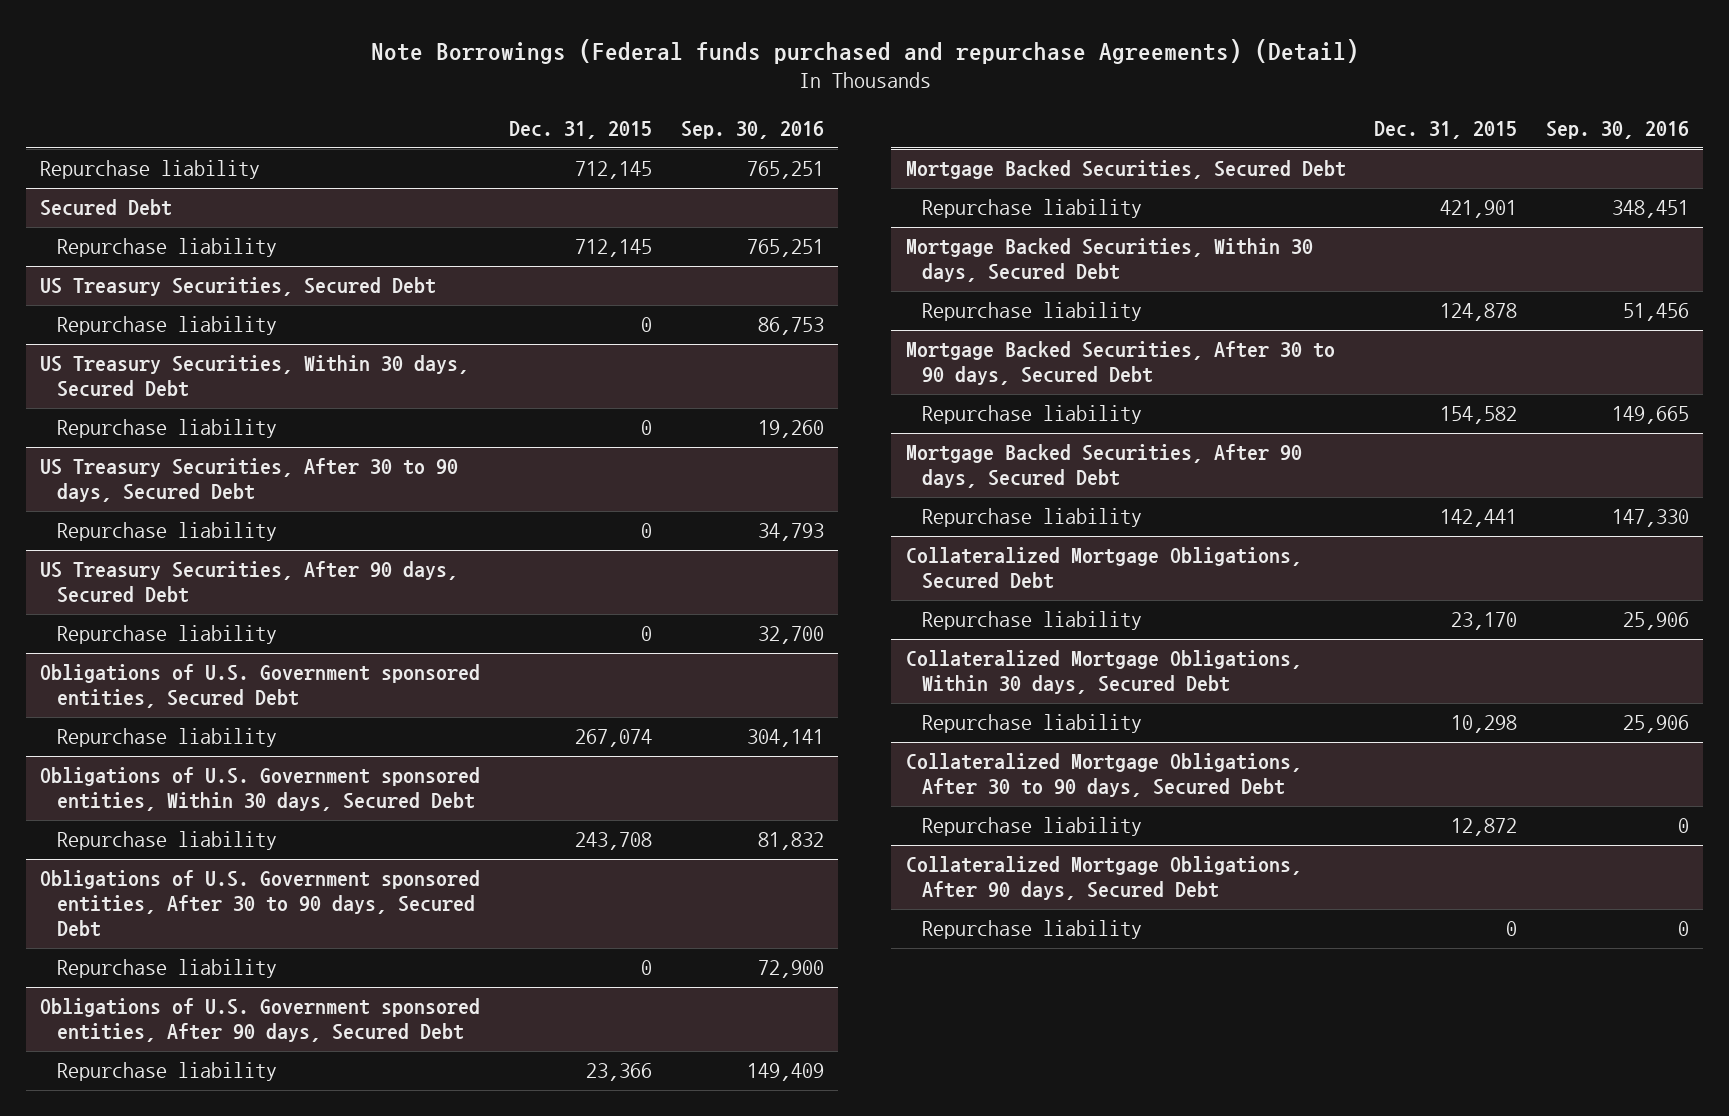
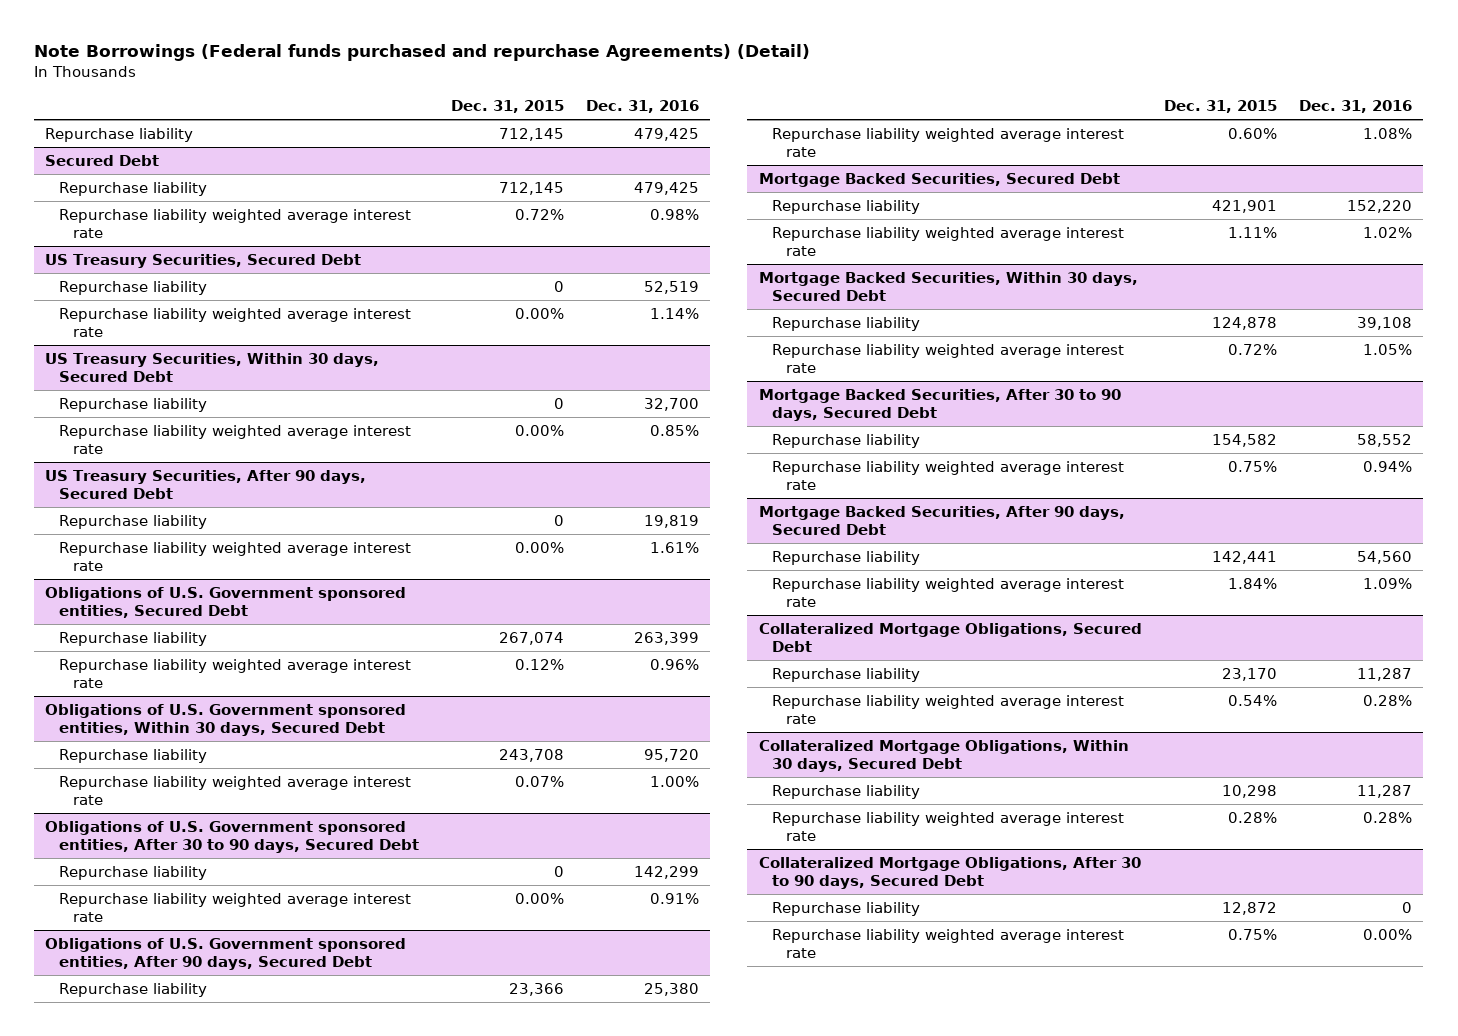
- | Dec. 31, 2015 | Sep. 30, 2016
+ | Dec. 31, 2015 | Dec. 31, 2016
@ Secured Debt
+ Repurchase liability weighted average interest rate | 0.72% | 0.98%
@ US Treasury Securities, Secured Debt
+ Repurchase liability weighted average interest rate | 0.00% | 1.14%
- US Treasury Securities, After 30 to 90 days, Secured Debt
- Repurchase liability | 0 | 34,793
@ US Treasury Securities, Within 30 days, Secured Debt
+ Repurchase liability weighted average interest rate | 0.00% | 0.85%
@ US Treasury Securities, After 90 days, Secured Debt
+ Repurchase liability weighted average interest rate | 0.00% | 1.61%
@ Obligations of U.S. Government sponsored entities, Secured Debt
+ Repurchase liability weighted average interest rate | 0.12% | 0.96%
@ Obligations of U.S. Government sponsored entities, Within 30 days, Secured Debt
+ Repurchase liability weighted average interest rate | 0.07% | 1.00%
@ Obligations of U.S. Government sponsored entities, After 30 to 90 days, Secured Debt
+ Repurchase liability weighted average interest rate | 0.00% | 0.91%
@ Obligations of U.S. Government sponsored entities, After 90 days, Secured Debt
+ Repurchase liability weighted average interest rate | 0.60% | 1.08%
@ Mortgage Backed Securities, Secured Debt
+ Repurchase liability weighted average interest rate | 1.11% | 1.02%
@ Mortgage Backed Securities, Within 30 days, Secured Debt
+ Repurchase liability weighted average interest rate | 0.72% | 1.05%
@ Mortgage Backed Securities, After 30 to 90 days, Secured Debt
+ Repurchase liability weighted average interest rate | 0.75% | 0.94%
@ Mortgage Backed Securities, After 90 days, Secured Debt
+ Repurchase liability weighted average interest rate | 1.84% | 1.09%
@ Collateralized Mortgage Obligations, Secured Debt
+ Repurchase liability weighted average interest rate | 0.54% | 0.28%
@ Collateralized Mortgage Obligations, Within 30 days, Secured Debt
+ Repurchase liability weighted average interest rate | 0.28% | 0.28%
- Collateralized Mortgage Obligations, After 90 days, Secured Debt
- Repurchase liability | 0 | 0
@ Collateralized Mortgage Obligations, After 30 to 90 days, Secured Debt
+ Repurchase liability weighted average interest rate | 0.75% | 0.00%

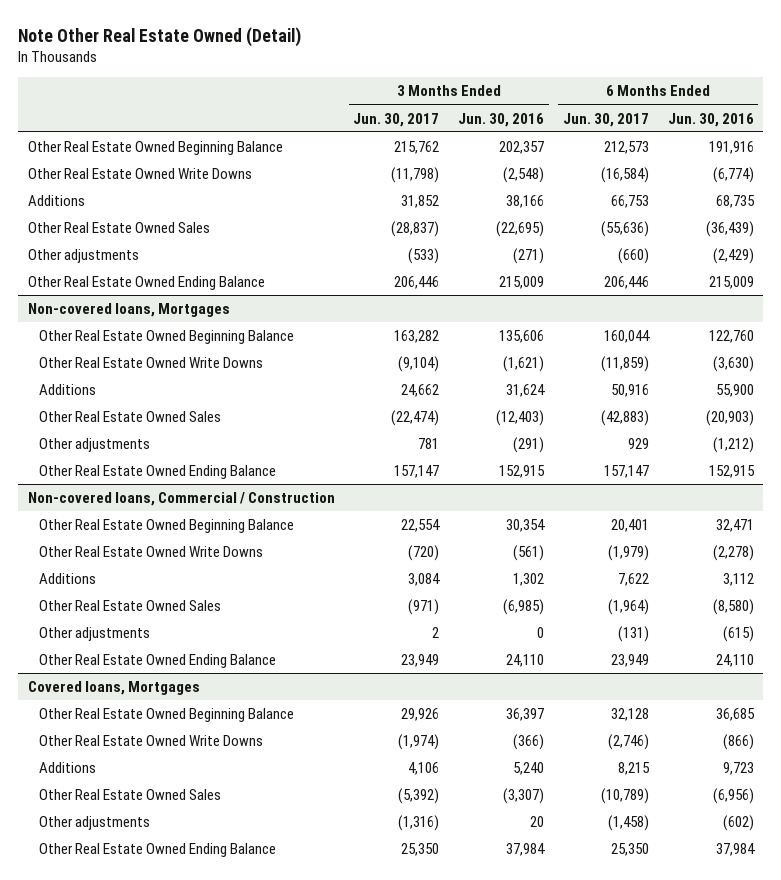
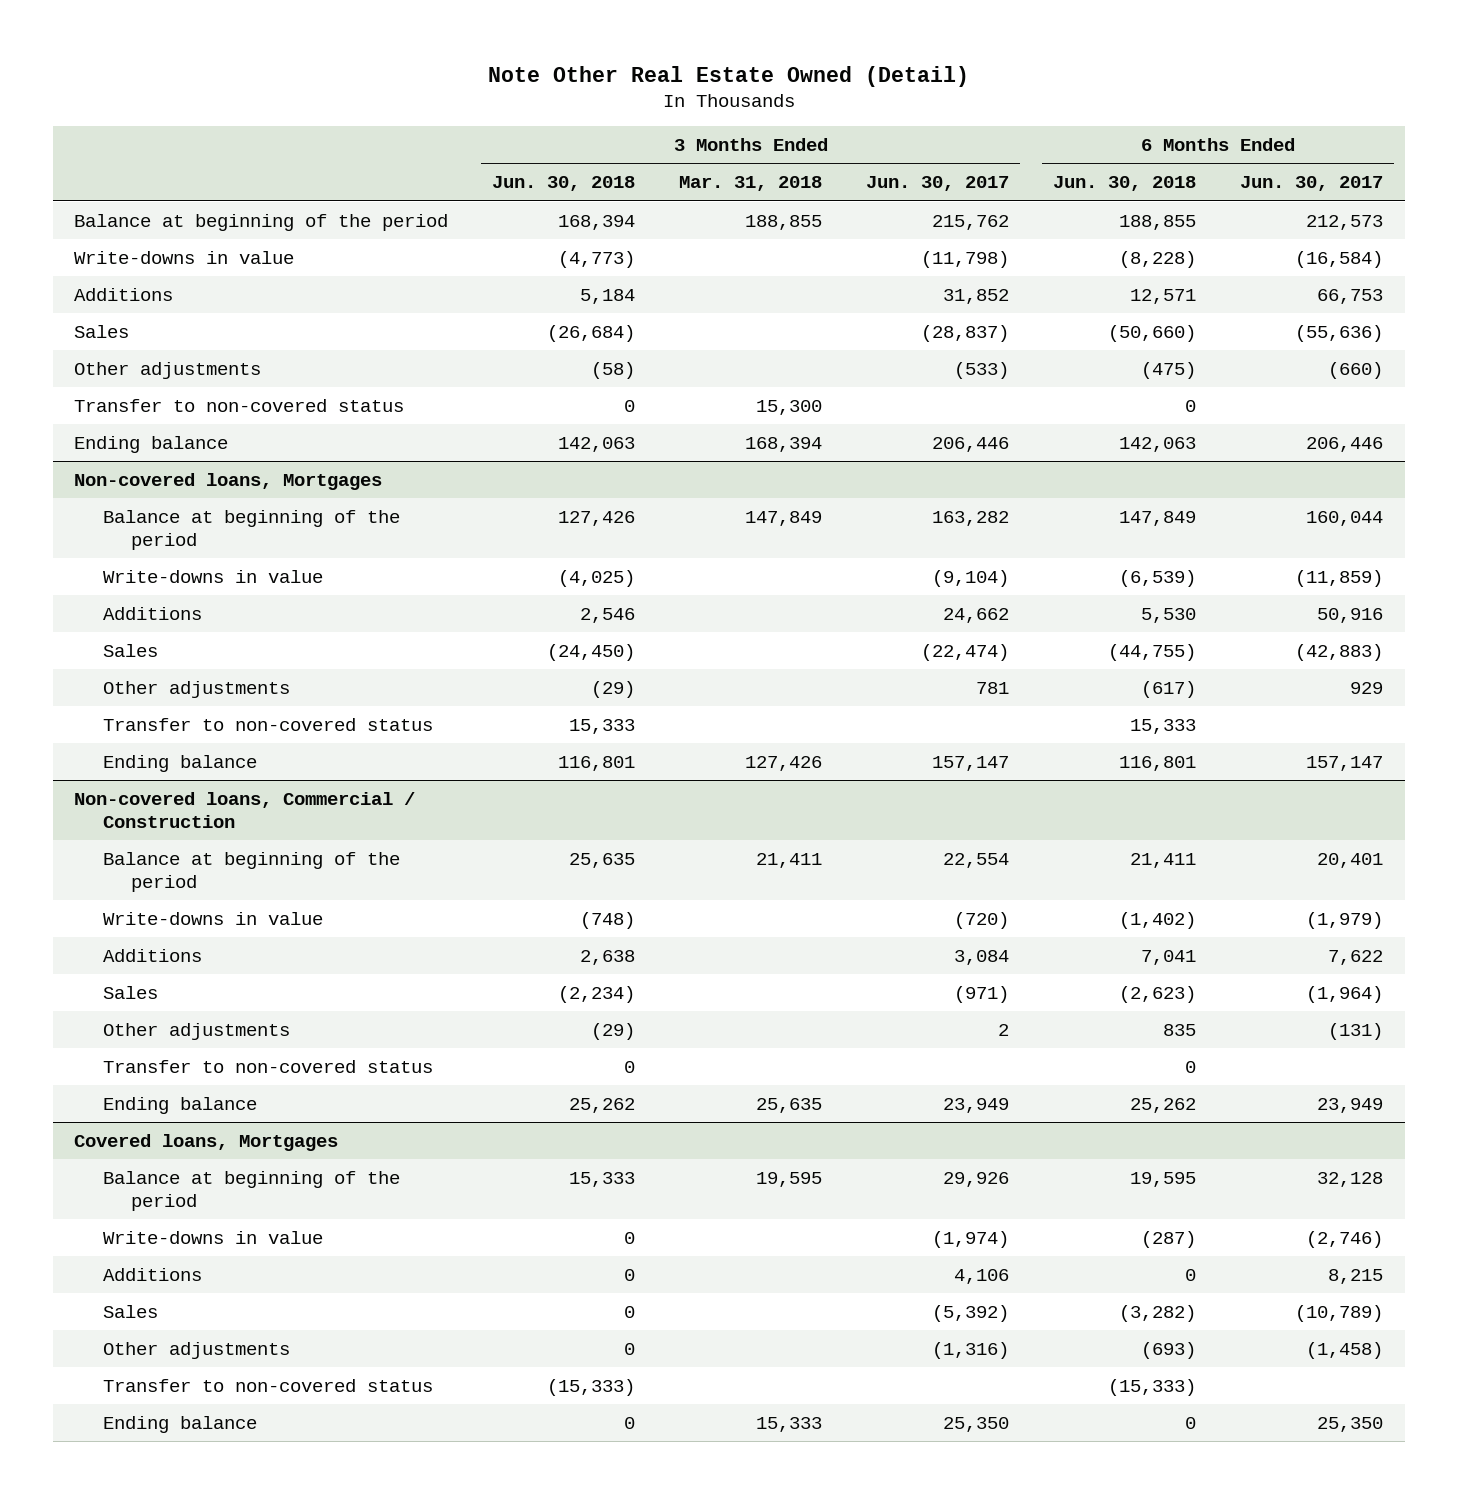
- | 3 Months Ended Jun. 30, 2017 | 3 Months Ended Jun. 30, 2016 | 6 Months Ended Jun. 30, 2017 | 6 Months Ended Jun. 30, 2016
+ | 3 Months Ended Jun. 30, 2018 | 3 Months Ended Mar. 31, 2018 | 3 Months Ended Jun. 30, 2017 | 6 Months Ended Jun. 30, 2018 | 6 Months Ended Jun. 30, 2017
- Other Real Estate Owned Beginning Balance | 215,762 | 202,357 | 212,573 | 191,916
- Other Real Estate Owned Write Downs | (11,798) | (2,548) | (16,584) | (6,774)
+ Balance at beginning of the period | 168,394 | 188,855 | 215,762 | 188,855 | 212,573
+ Write-downs in value | (4,773) | | (11,798) | (8,228) | (16,584)
- Other Real Estate Owned Sales | (28,837) | (22,695) | (55,636) | (36,439)
+ Sales | (26,684) | | (28,837) | (50,660) | (55,636)
- Other Real Estate Owned Ending Balance | 206,446 | 215,009 | 206,446 | 215,009
+ Transfer to non-covered status | 0 | 15,300 | | 0 |
+ Ending balance | 142,063 | 168,394 | 206,446 | 142,063 | 206,446
@ Non-covered loans, Mortgages
- Other Real Estate Owned Beginning Balance | 163,282 | 135,606 | 160,044 | 122,760
- Other Real Estate Owned Write Downs | (9,104) | (1,621) | (11,859) | (3,630)
+ Balance at beginning of the period | 127,426 | 147,849 | 163,282 | 147,849 | 160,044
+ Write-downs in value | (4,025) | | (9,104) | (6,539) | (11,859)
- Other Real Estate Owned Sales | (22,474) | (12,403) | (42,883) | (20,903)
+ Sales | (24,450) | | (22,474) | (44,755) | (42,883)
- Other Real Estate Owned Ending Balance | 157,147 | 152,915 | 157,147 | 152,915
+ Transfer to non-covered status | 15,333 | | | 15,333 |
+ Ending balance | 116,801 | 127,426 | 157,147 | 116,801 | 157,147
@ Non-covered loans, Commercial / Construction
- Other Real Estate Owned Beginning Balance | 22,554 | 30,354 | 20,401 | 32,471
- Other Real Estate Owned Write Downs | (720) | (561) | (1,979) | (2,278)
+ Balance at beginning of the period | 25,635 | 21,411 | 22,554 | 21,411 | 20,401
+ Write-downs in value | (748) | | (720) | (1,402) | (1,979)
- Other Real Estate Owned Sales | (971) | (6,985) | (1,964) | (8,580)
+ Sales | (2,234) | | (971) | (2,623) | (1,964)
- Other Real Estate Owned Ending Balance | 23,949 | 24,110 | 23,949 | 24,110
+ Transfer to non-covered status | 0 | | | 0 |
+ Ending balance | 25,262 | 25,635 | 23,949 | 25,262 | 23,949
@ Covered loans, Mortgages
- Other Real Estate Owned Beginning Balance | 29,926 | 36,397 | 32,128 | 36,685
- Other Real Estate Owned Write Downs | (1,974) | (366) | (2,746) | (866)
+ Balance at beginning of the period | 15,333 | 19,595 | 29,926 | 19,595 | 32,128
+ Write-downs in value | 0 | | (1,974) | (287) | (2,746)
- Other Real Estate Owned Sales | (5,392) | (3,307) | (10,789) | (6,956)
+ Sales | 0 | | (5,392) | (3,282) | (10,789)
- Other Real Estate Owned Ending Balance | 25,350 | 37,984 | 25,350 | 37,984
+ Transfer to non-covered status | (15,333) | | | (15,333) |
+ Ending balance | 0 | 15,333 | 25,350 | 0 | 25,350

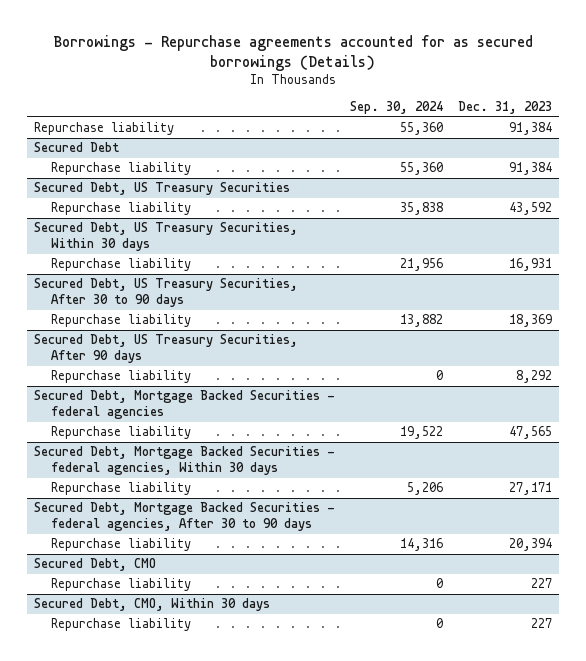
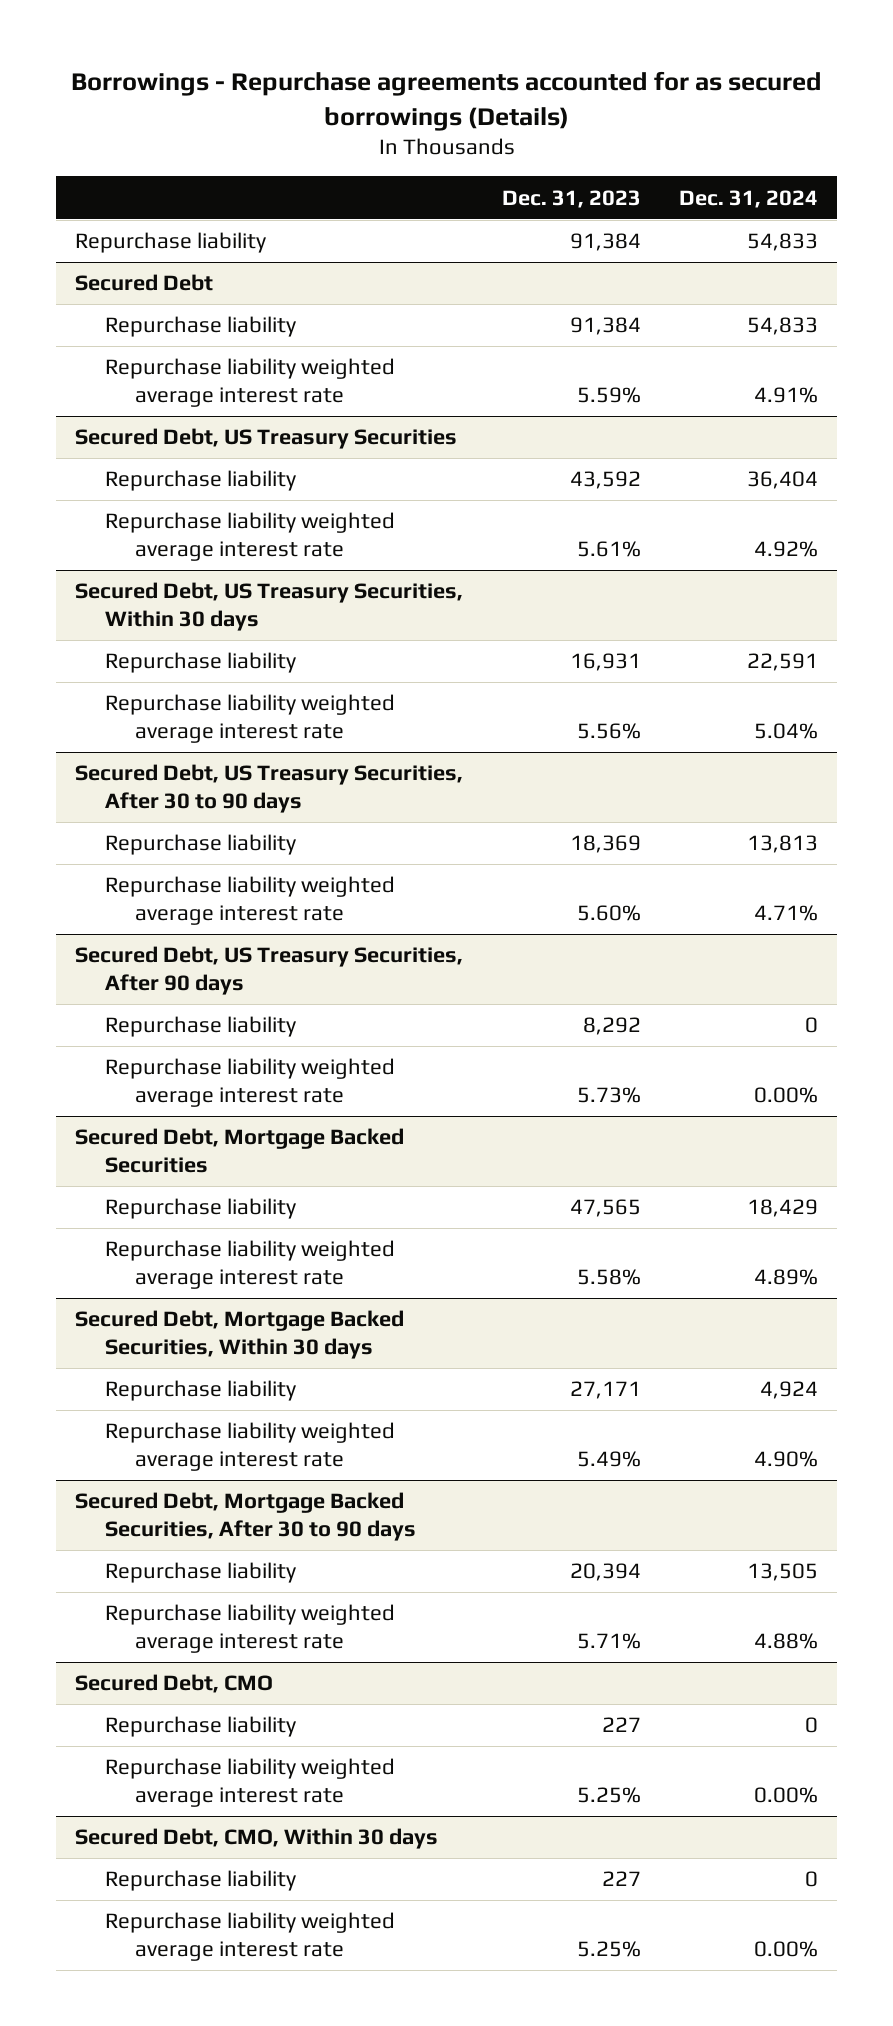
- | Sep. 30, 2024 | Dec. 31, 2023
+ | Dec. 31, 2023 | Dec. 31, 2024
@ Secured Debt
+ Repurchase liability weighted average interest rate | 5.59% | 4.91%
@ Secured Debt, US Treasury Securities
+ Repurchase liability weighted average interest rate | 5.61% | 4.92%
@ Secured Debt, US Treasury Securities, Within 30 days
+ Repurchase liability weighted average interest rate | 5.56% | 5.04%
@ Secured Debt, US Treasury Securities, After 30 to 90 days
+ Repurchase liability weighted average interest rate | 5.60% | 4.71%
- Secured Debt, Mortgage Backed Securities - federal agencies
@ Secured Debt, US Treasury Securities, After 90 days
+ Repurchase liability weighted average interest rate | 5.73% | 0.00%
+ Secured Debt, Mortgage Backed Securities
- Secured Debt, Mortgage Backed Securities - federal agencies, Within 30 days
+ Repurchase liability weighted average interest rate | 5.58% | 4.89%
+ Secured Debt, Mortgage Backed Securities, Within 30 days
- Secured Debt, Mortgage Backed Securities - federal agencies, After 30 to 90 days
+ Repurchase liability weighted average interest rate | 5.49% | 4.90%
+ Secured Debt, Mortgage Backed Securities, After 30 to 90 days
+ Repurchase liability weighted average interest rate | 5.71% | 4.88%
@ Secured Debt, CMO
+ Repurchase liability weighted average interest rate | 5.25% | 0.00%
@ Secured Debt, CMO, Within 30 days
+ Repurchase liability weighted average interest rate | 5.25% | 0.00%

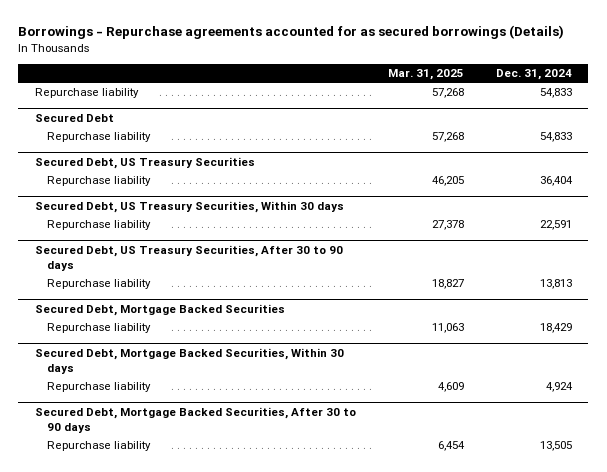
- | Dec. 31, 2023 | Dec. 31, 2024
+ | Mar. 31, 2025 | Dec. 31, 2024
@ Secured Debt
- Repurchase liability weighted average interest rate | 5.59% | 4.91%
@ Secured Debt, US Treasury Securities
- Repurchase liability weighted average interest rate | 5.61% | 4.92%
@ Secured Debt, US Treasury Securities, Within 30 days
- Repurchase liability weighted average interest rate | 5.56% | 5.04%
@ Secured Debt, US Treasury Securities, After 30 to 90 days
- Repurchase liability weighted average interest rate | 5.60% | 4.71%
- Secured Debt, US Treasury Securities, After 90 days
- Repurchase liability | 8,292 | 0
- Repurchase liability weighted average interest rate | 5.73% | 0.00%
@ Secured Debt, Mortgage Backed Securities
- Repurchase liability weighted average interest rate | 5.58% | 4.89%
@ Secured Debt, Mortgage Backed Securities, Within 30 days
- Repurchase liability weighted average interest rate | 5.49% | 4.90%
@ Secured Debt, Mortgage Backed Securities, After 30 to 90 days
- Repurchase liability weighted average interest rate | 5.71% | 4.88%
- Secured Debt, CMO
- Repurchase liability | 227 | 0
- Repurchase liability weighted average interest rate | 5.25% | 0.00%
- Secured Debt, CMO, Within 30 days
- Repurchase liability | 227 | 0
- Repurchase liability weighted average interest rate | 5.25% | 0.00%

